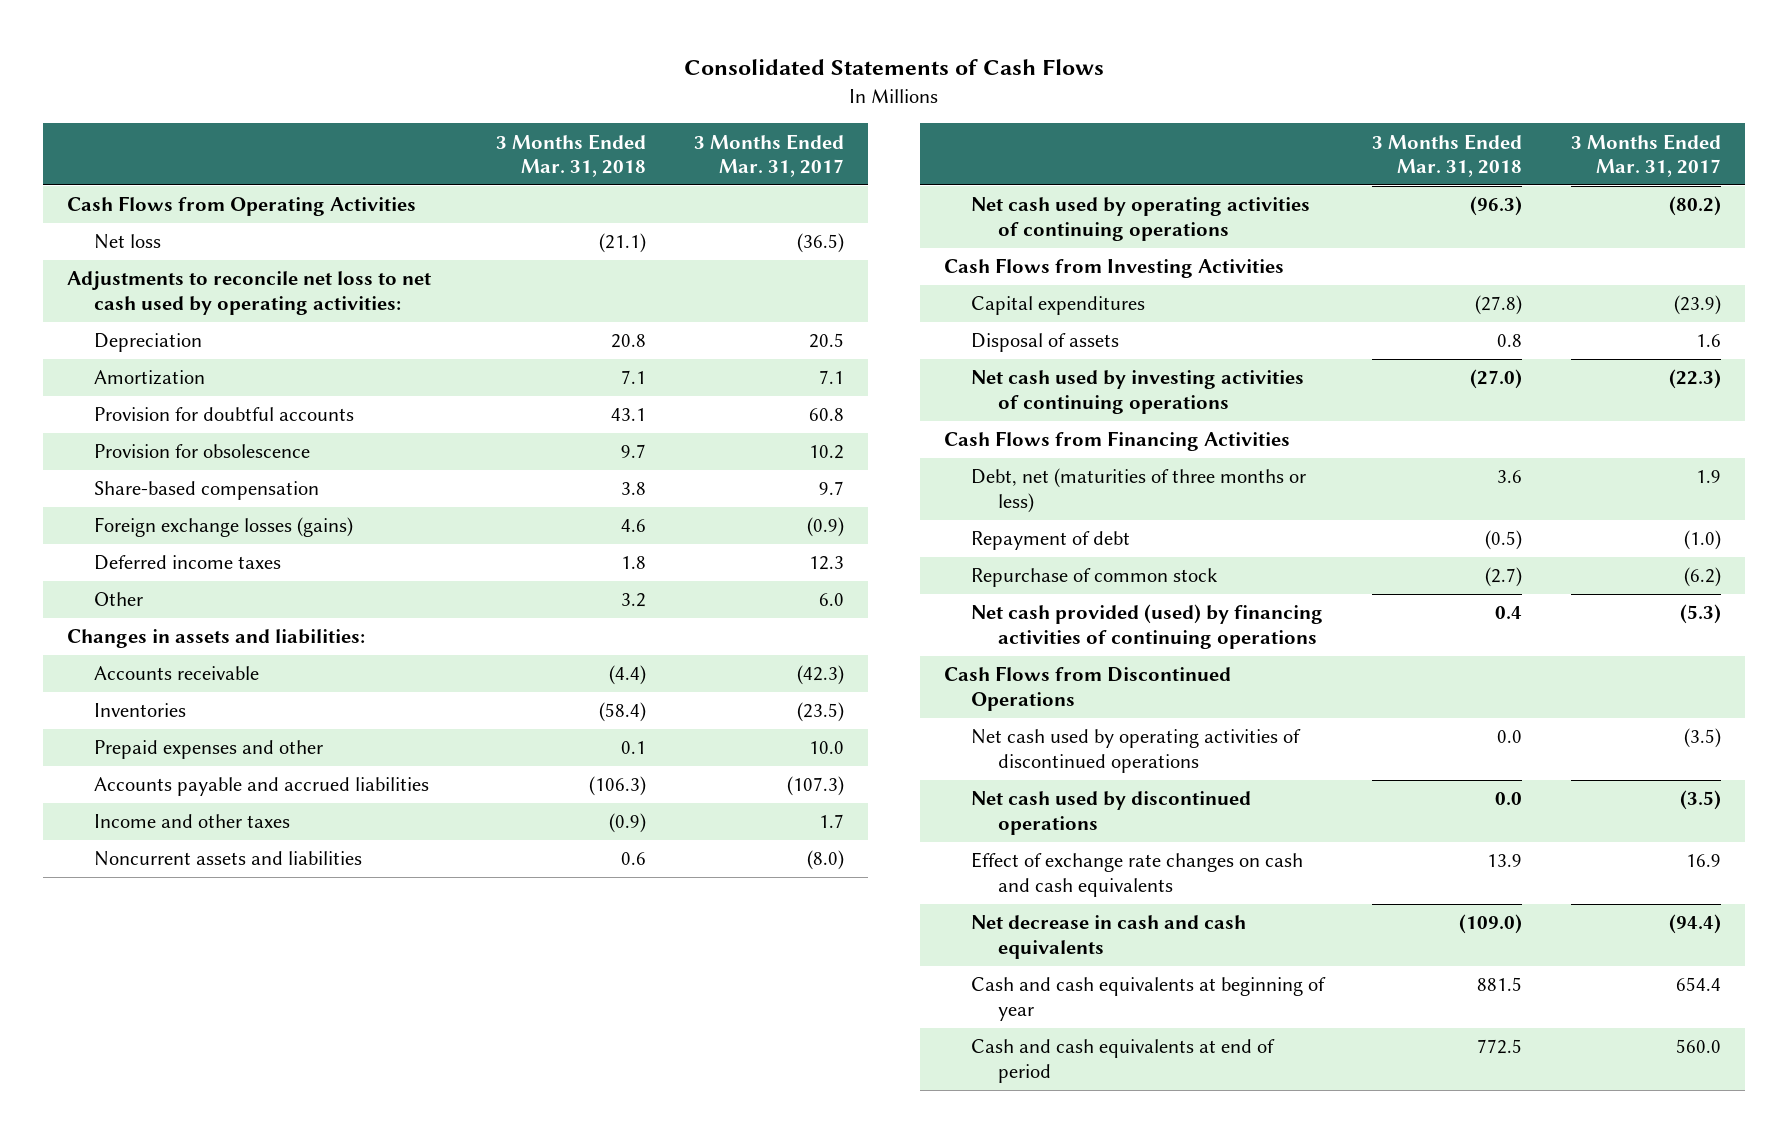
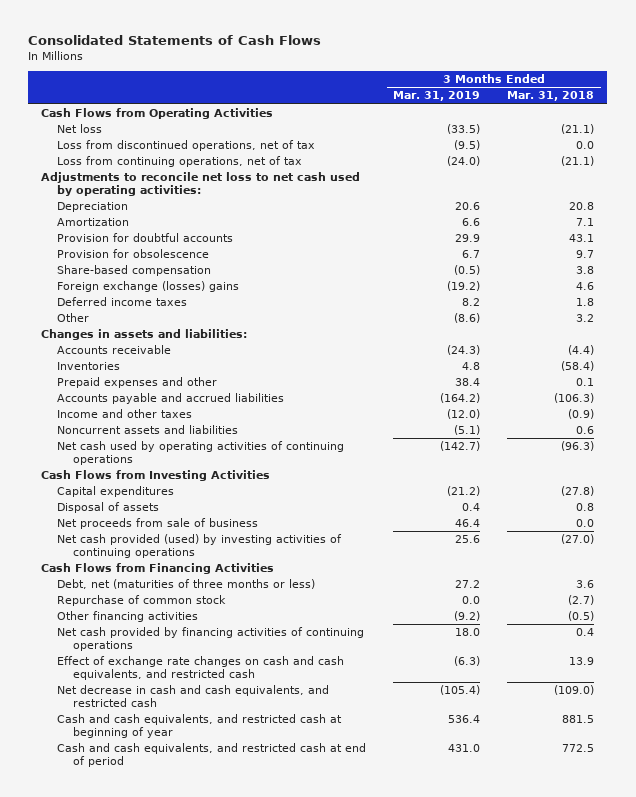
- | 3 Months Ended Mar. 31, 2018 | 3 Months Ended Mar. 31, 2017
+ | 3 Months Ended Mar. 31, 2019 | 3 Months Ended Mar. 31, 2018
+ Loss from discontinued operations, net of tax | (9.5) | 0.0
+ Loss from continuing operations, net of tax | (24.0) | (21.1)
- Foreign exchange losses (gains) | 4.6 | (0.9)
+ Foreign exchange (losses) gains | (19.2) | 4.6
- Net cash used by investing activities of continuing operations | (27.0) | (22.3)
+ Net proceeds from sale of business | 46.4 | 0.0
+ Net cash provided (used) by investing activities of continuing operations | 25.6 | (27.0)
- Repayment of debt | (0.5) | (1.0)
- Net cash provided (used) by financing activities of continuing operations | 0.4 | (5.3)
- Cash Flows from Discontinued Operations
- Net cash used by operating activities of discontinued operations | 0.0 | (3.5)
- Net cash used by discontinued operations | 0.0 | (3.5)
- Effect of exchange rate changes on cash and cash equivalents | 13.9 | 16.9
- Net decrease in cash and cash equivalents | (109.0) | (94.4)
- Cash and cash equivalents at beginning of year | 881.5 | 654.4
- Cash and cash equivalents at end of period | 772.5 | 560.0
+ Other financing activities | (9.2) | (0.5)
+ Net cash provided by financing activities of continuing operations | 18.0 | 0.4
+ Effect of exchange rate changes on cash and cash equivalents, and restricted cash | (6.3) | 13.9
+ Net decrease in cash and cash equivalents, and restricted cash | (105.4) | (109.0)
+ Cash and cash equivalents, and restricted cash at beginning of year | 536.4 | 881.5
+ Cash and cash equivalents, and restricted cash at end of period | 431.0 | 772.5

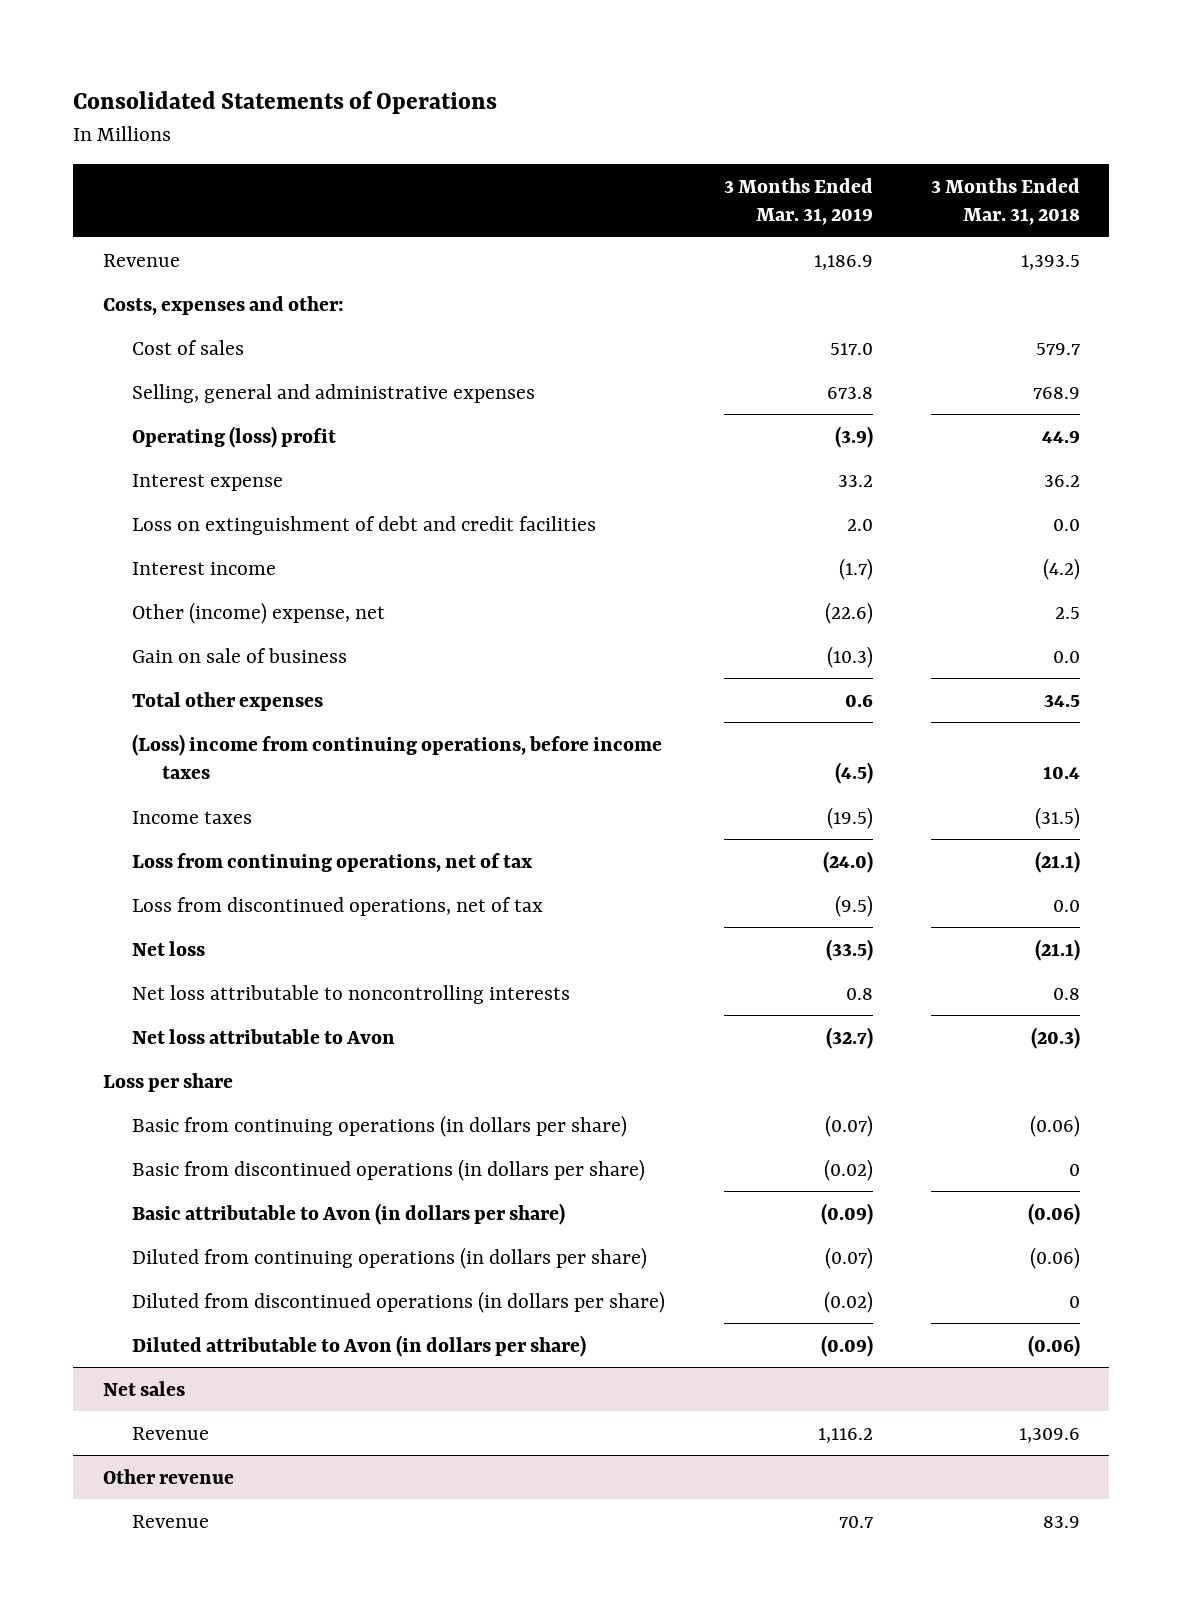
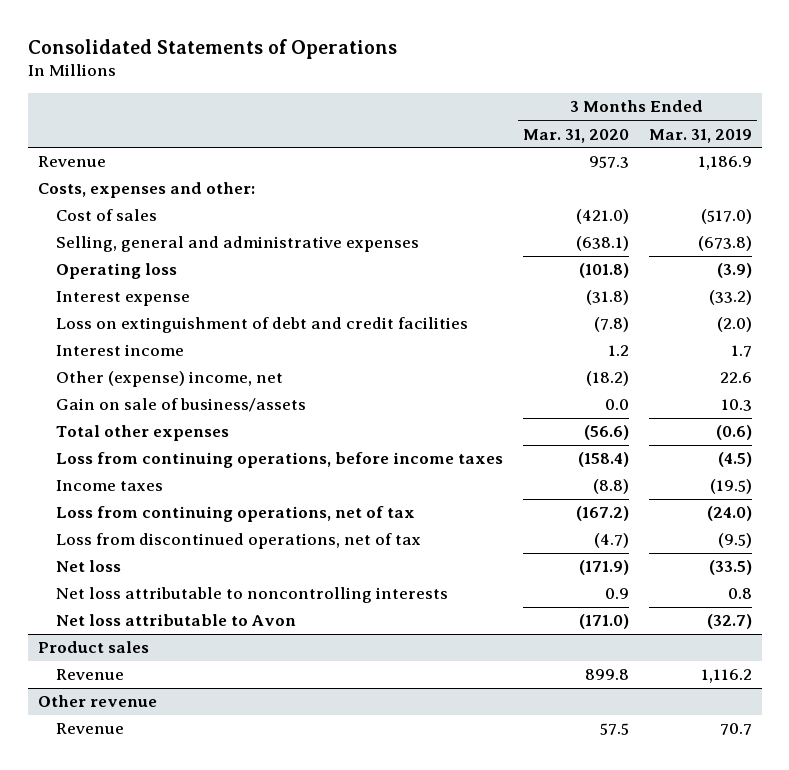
- | 3 Months Ended Mar. 31, 2019 | 3 Months Ended Mar. 31, 2018
+ | 3 Months Ended Mar. 31, 2020 | 3 Months Ended Mar. 31, 2019
- Cost of sales | 517.0 | 579.7
- Selling, general and administrative expenses | 673.8 | 768.9
- Operating (loss) profit | (3.9) | 44.9
- Interest expense | 33.2 | 36.2
- Loss on extinguishment of debt and credit facilities | 2.0 | 0.0
- Interest income | (1.7) | (4.2)
- Other (income) expense, net | (22.6) | 2.5
- Gain on sale of business | (10.3) | 0.0
- Total other expenses | 0.6 | 34.5
- (Loss) income from continuing operations, before income taxes | (4.5) | 10.4
+ Cost of sales | (421.0) | (517.0)
+ Selling, general and administrative expenses | (638.1) | (673.8)
+ Operating loss | (101.8) | (3.9)
+ Interest expense | (31.8) | (33.2)
+ Loss on extinguishment of debt and credit facilities | (7.8) | (2.0)
+ Interest income | 1.2 | 1.7
+ Other (expense) income, net | (18.2) | 22.6
+ Gain on sale of business/assets | 0.0 | 10.3
+ Total other expenses | (56.6) | (0.6)
+ Loss from continuing operations, before income taxes | (158.4) | (4.5)
- Loss per share
- Basic from continuing operations (in dollars per share) | (0.07) | (0.06)
- Basic from discontinued operations (in dollars per share) | (0.02) | 0
- Basic attributable to Avon (in dollars per share) | (0.09) | (0.06)
- Diluted from continuing operations (in dollars per share) | (0.07) | (0.06)
- Diluted from discontinued operations (in dollars per share) | (0.02) | 0
- Diluted attributable to Avon (in dollars per share) | (0.09) | (0.06)
- Net sales
+ Product sales

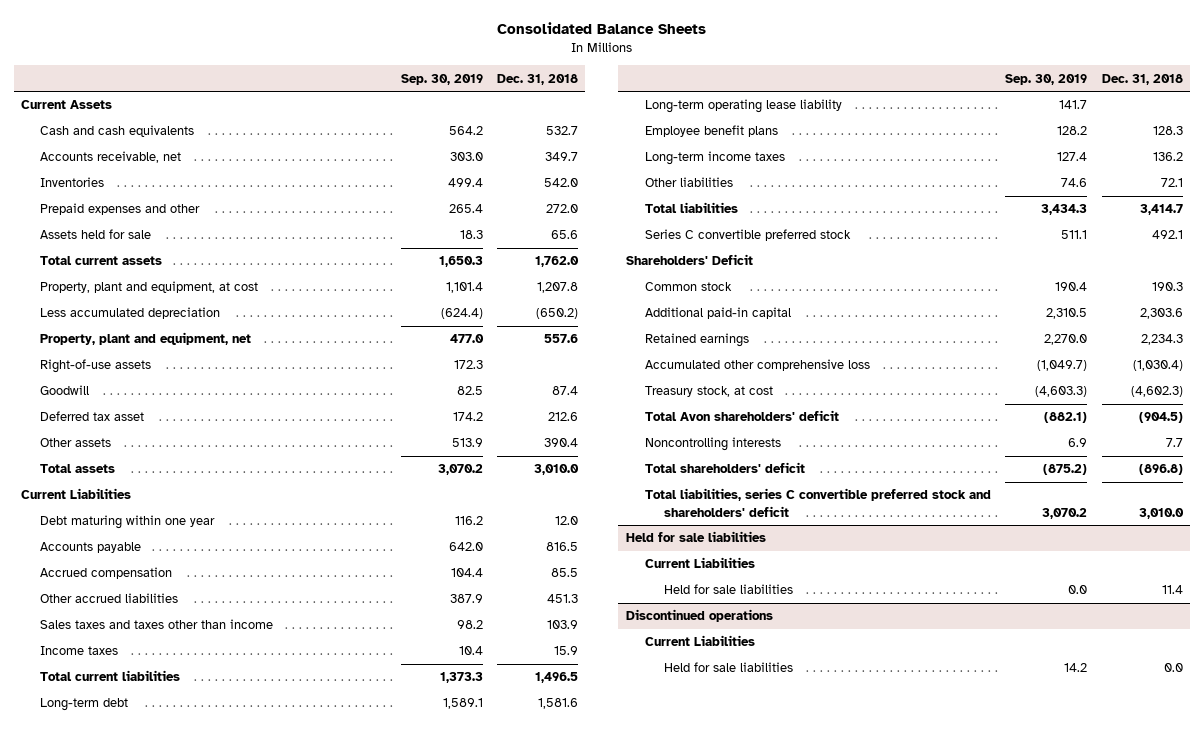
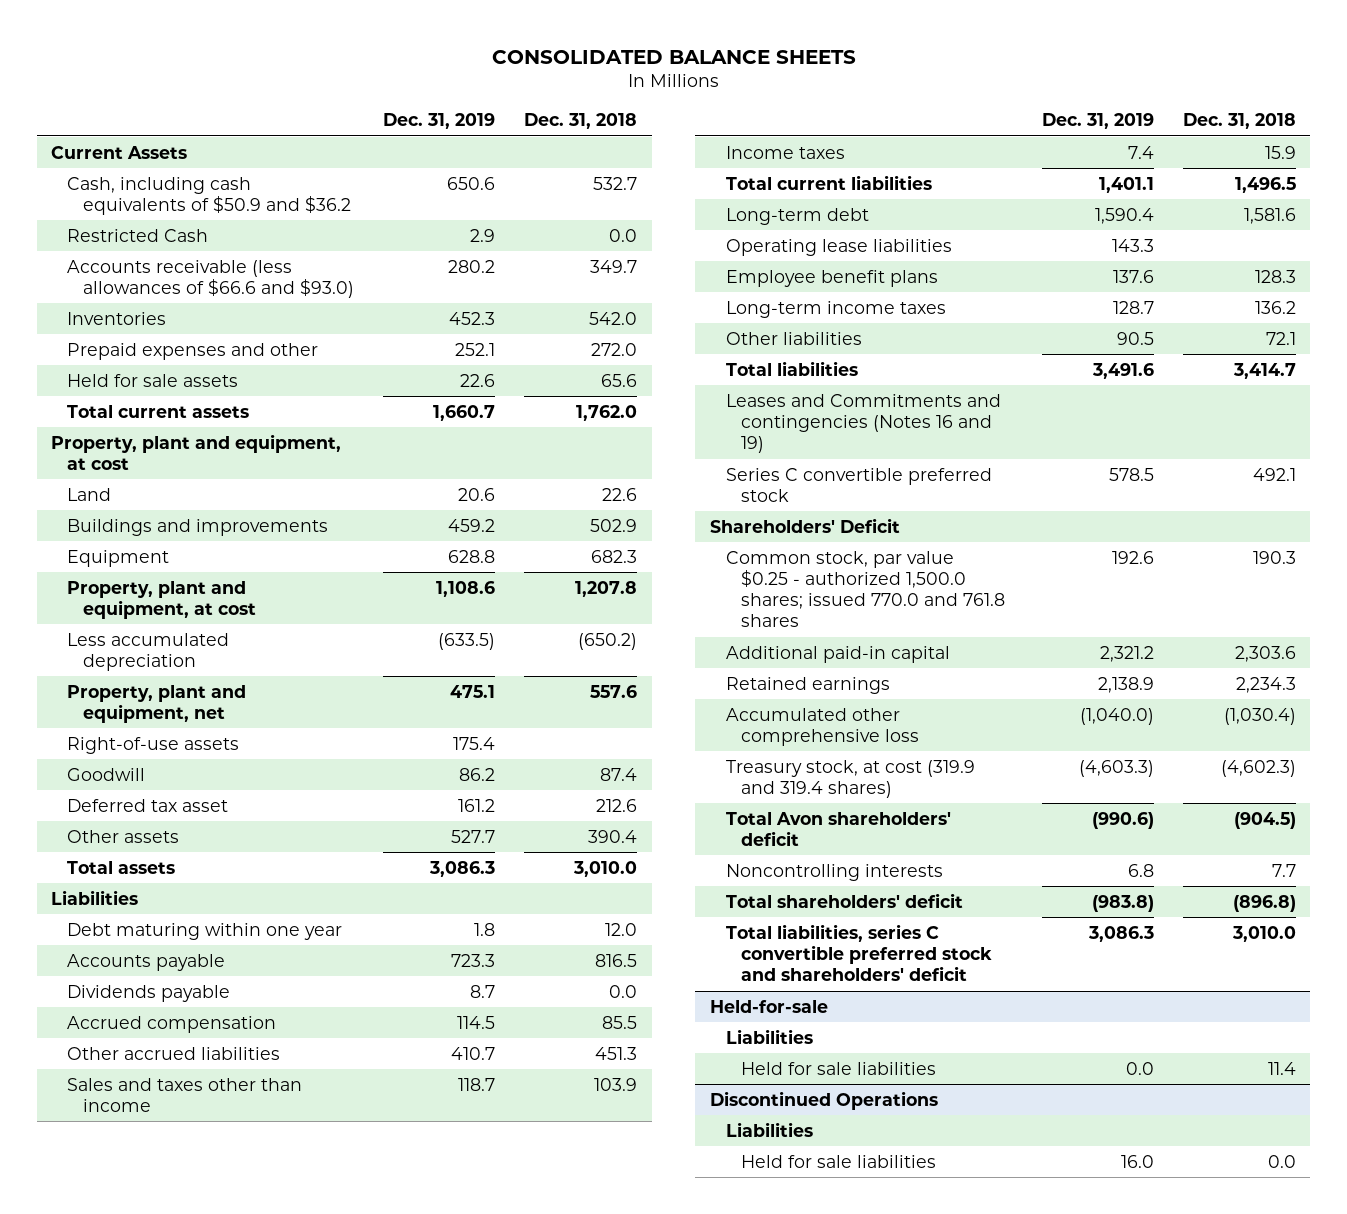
- Consolidated Balance Sheets
+ CONSOLIDATED BALANCE SHEETS
- | Sep. 30, 2019 | Dec. 31, 2018
+ | Dec. 31, 2019 | Dec. 31, 2018
- Cash and cash equivalents | 564.2 | 532.7
- Accounts receivable, net | 303.0 | 349.7
+ Cash, including cash equivalents of $50.9 and $36.2 | 650.6 | 532.7
+ Restricted Cash | 2.9 | 0.0
+ Accounts receivable (less allowances of $66.6 and $93.0) | 280.2 | 349.7
- Assets held for sale | 18.3 | 65.6
+ Held for sale assets | 22.6 | 65.6
+ Property, plant and equipment, at cost
+ Land | 20.6 | 22.6
+ Buildings and improvements | 459.2 | 502.9
+ Equipment | 628.8 | 682.3
- Current Liabilities
+ Liabilities
+ Dividends payable | 8.7 | 0.0
- Sales taxes and taxes other than income | 98.2 | 103.9
+ Sales and taxes other than income | 118.7 | 103.9
- Long-term operating lease liability | 141.7 |
+ Operating lease liabilities | 143.3 |
+ Leases and Commitments and contingencies (Notes 16 and 19)
- Common stock | 190.4 | 190.3
+ Common stock, par value $0.25 - authorized 1,500.0 shares; issued 770.0 and 761.8 shares | 192.6 | 190.3
- Treasury stock, at cost | (4,603.3) | (4,602.3)
+ Treasury stock, at cost (319.9 and 319.4 shares) | (4,603.3) | (4,602.3)
- Held for sale liabilities
- Current Liabilities
+ Held-for-sale
+ Liabilities
- Discontinued operations
- Current Liabilities
+ Discontinued Operations
+ Liabilities

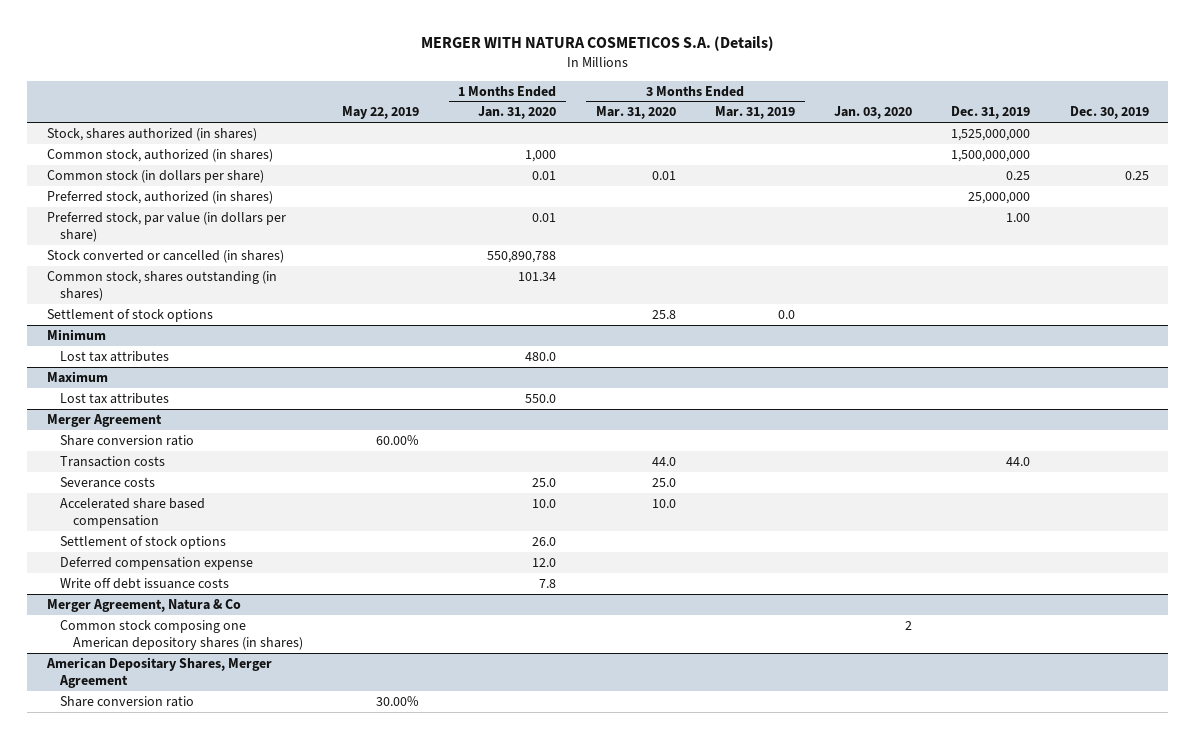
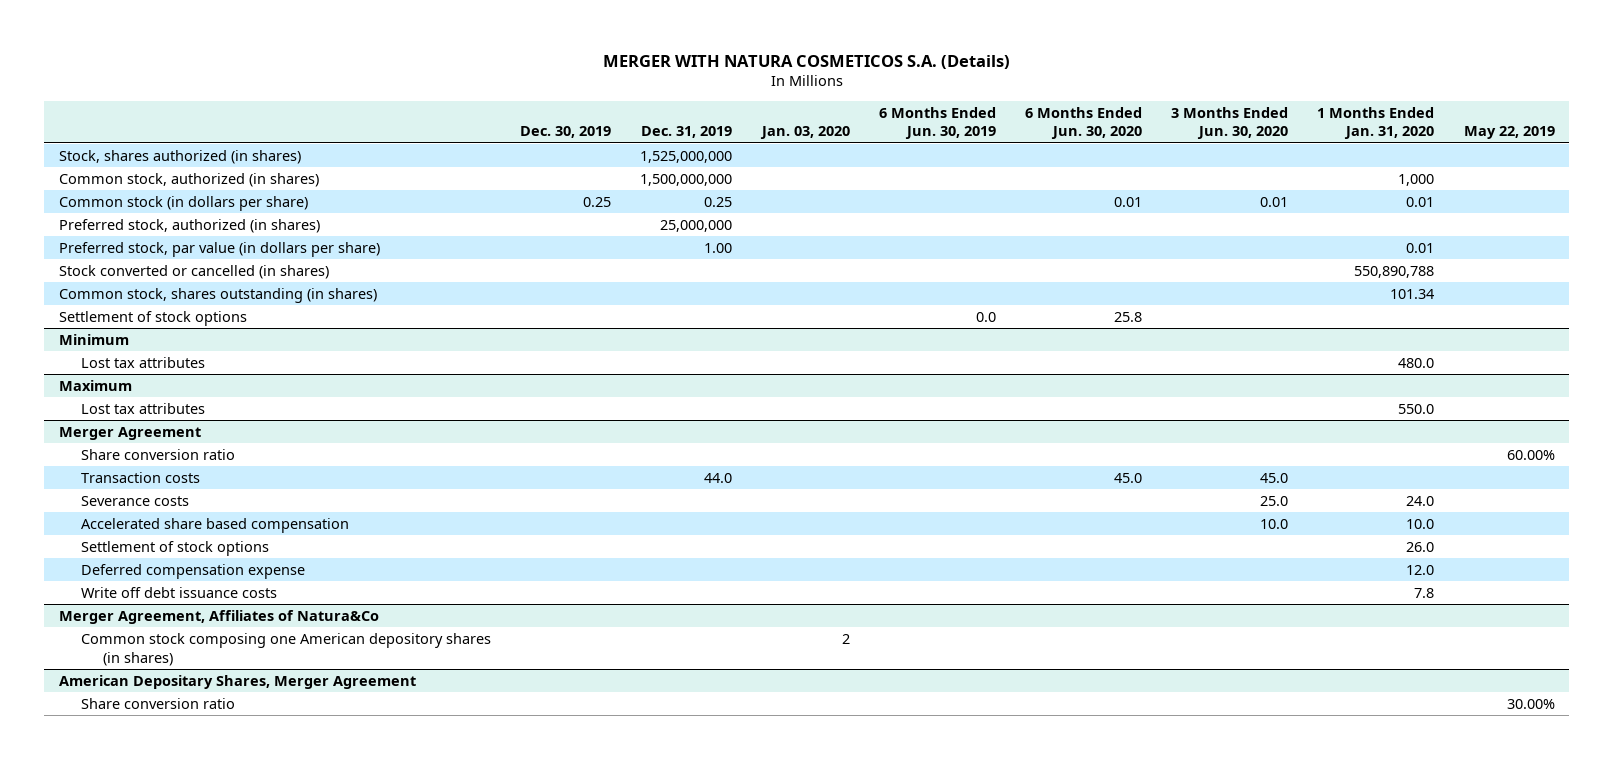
- | May 22, 2019 | 1 Months Ended Jan. 31, 2020 | 3 Months Ended Mar. 31, 2020 | 3 Months Ended Mar. 31, 2019 | Jan. 03, 2020 | Dec. 31, 2019 | Dec. 30, 2019
+ | Dec. 30, 2019 | Dec. 31, 2019 | Jan. 03, 2020 | 6 Months Ended Jun. 30, 2019 | 6 Months Ended Jun. 30, 2020 | 3 Months Ended Jun. 30, 2020 | 1 Months Ended Jan. 31, 2020 | May 22, 2019
@ Merger Agreement
- Severance costs | | 25.0 | 25.0 | | | |
+ Severance costs | | | | | | 25.0 | 24.0 |
- Merger Agreement, Natura & Co
+ Merger Agreement, Affiliates of Natura&Co

